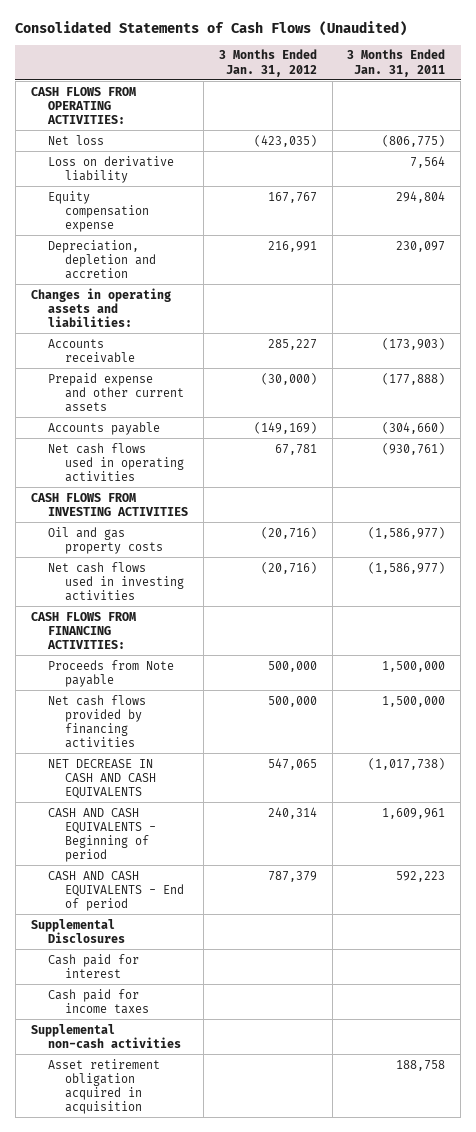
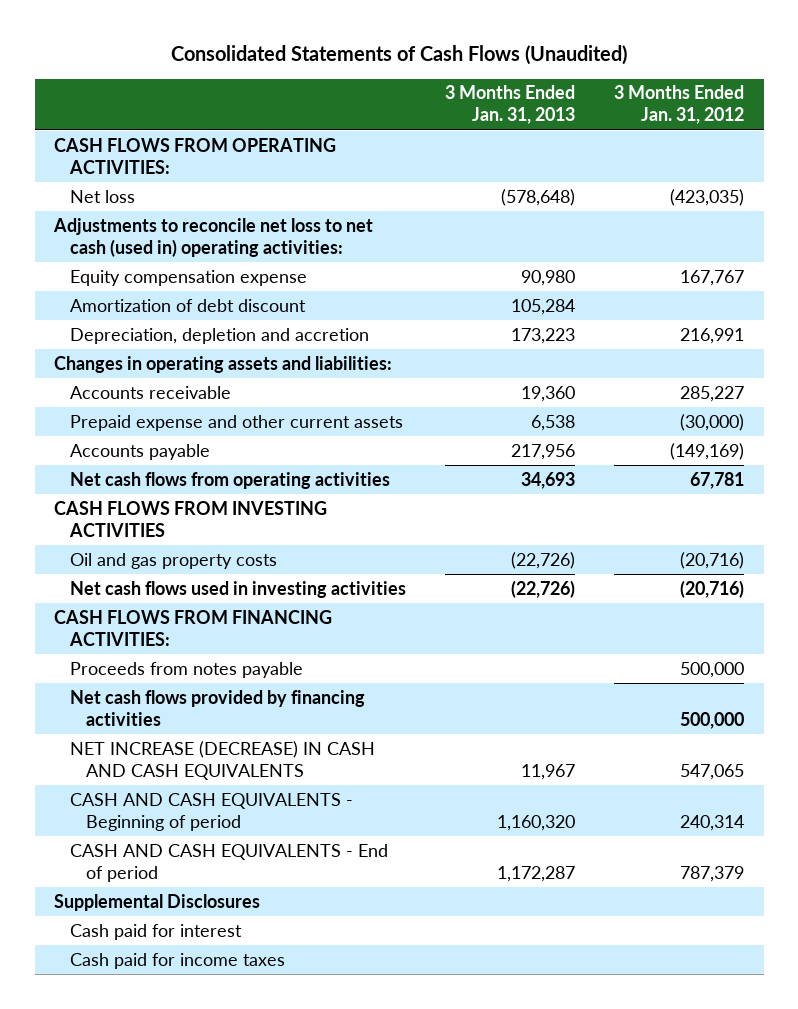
- | 3 Months Ended Jan. 31, 2012 | 3 Months Ended Jan. 31, 2011
+ | 3 Months Ended Jan. 31, 2013 | 3 Months Ended Jan. 31, 2012
- Loss on derivative liability | | 7,564
+ Adjustments to reconcile net loss to net cash (used in) operating activities:
+ Amortization of debt discount | 105,284 |
- Net cash flows used in operating activities | 67,781 | (930,761)
+ Net cash flows from operating activities | 34,693 | 67,781
- Proceeds from Note payable | 500,000 | 1,500,000
+ Proceeds from notes payable | | 500,000
- NET DECREASE IN CASH AND CASH EQUIVALENTS | 547,065 | (1,017,738)
+ NET INCREASE (DECREASE) IN CASH AND CASH EQUIVALENTS | 11,967 | 547,065
- Supplemental non-cash activities
- Asset retirement obligation acquired in acquisition | | 188,758

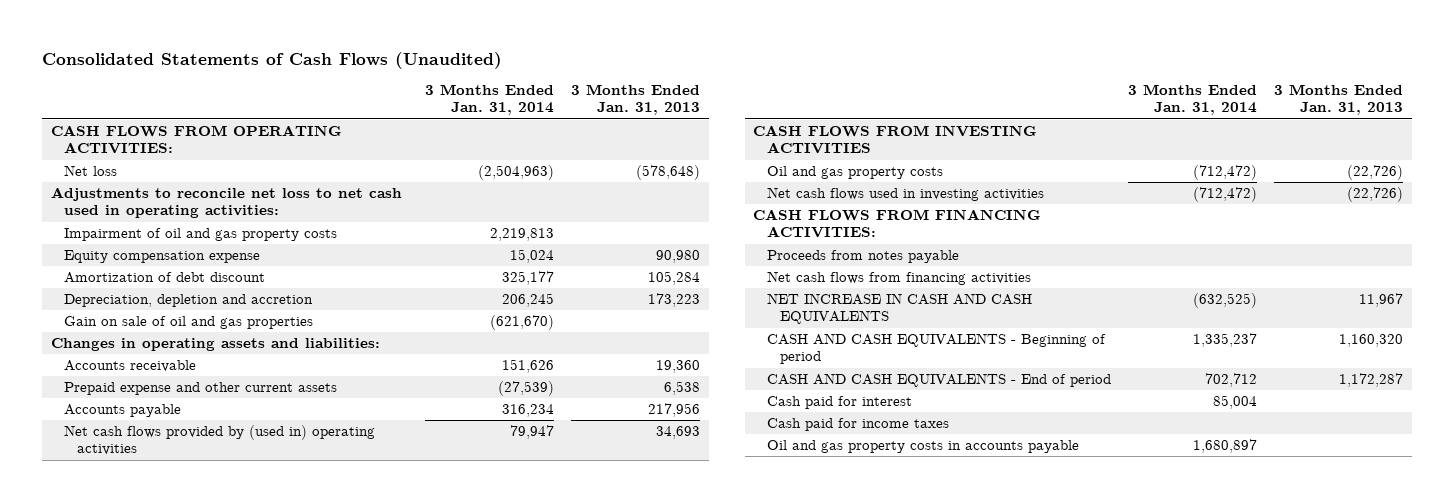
- | 3 Months Ended Jan. 31, 2013 | 3 Months Ended Jan. 31, 2012
+ | 3 Months Ended Jan. 31, 2014 | 3 Months Ended Jan. 31, 2013
- Adjustments to reconcile net loss to net cash (used in) operating activities:
+ Adjustments to reconcile net loss to net cash used in operating activities:
+ Impairment of oil and gas property costs | 2,219,813 |
+ Gain on sale of oil and gas properties | (621,670) |
- Net cash flows from operating activities | 34,693 | 67,781
+ Net cash flows provided by (used in) operating activities | 79,947 | 34,693
- Net cash flows provided by financing activities | | 500,000
- NET INCREASE (DECREASE) IN CASH AND CASH EQUIVALENTS | 11,967 | 547,065
+ Net cash flows from financing activities
+ NET INCREASE IN CASH AND CASH EQUIVALENTS | (632,525) | 11,967
- Supplemental Disclosures
+ Oil and gas property costs in accounts payable | 1,680,897 |

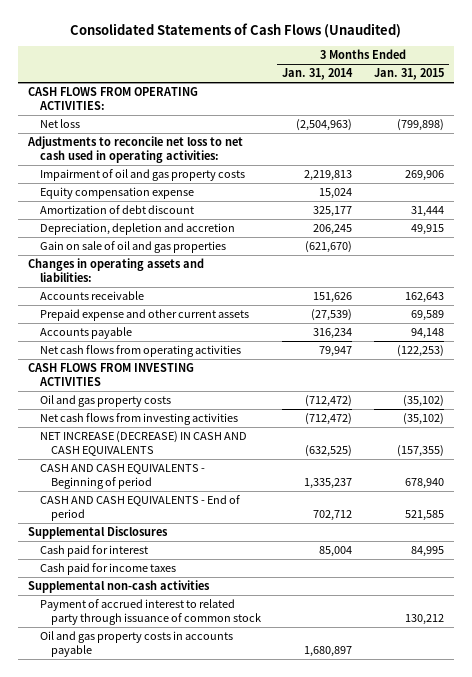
- | 3 Months Ended Jan. 31, 2014 | 3 Months Ended Jan. 31, 2013
+ | 3 Months Ended Jan. 31, 2014 | 3 Months Ended Jan. 31, 2015
- Net cash flows provided by (used in) operating activities | 79,947 | 34,693
+ Net cash flows from operating activities | 79,947 | (122,253)
- Net cash flows used in investing activities | (712,472) | (22,726)
- CASH FLOWS FROM FINANCING ACTIVITIES:
- Proceeds from notes payable
- Net cash flows from financing activities
- NET INCREASE IN CASH AND CASH EQUIVALENTS | (632,525) | 11,967
+ Net cash flows from investing activities | (712,472) | (35,102)
+ NET INCREASE (DECREASE) IN CASH AND CASH EQUIVALENTS | (632,525) | (157,355)
+ Supplemental Disclosures
+ Supplemental non-cash activities
+ Payment of accrued interest to related party through issuance of common stock | | 130,212

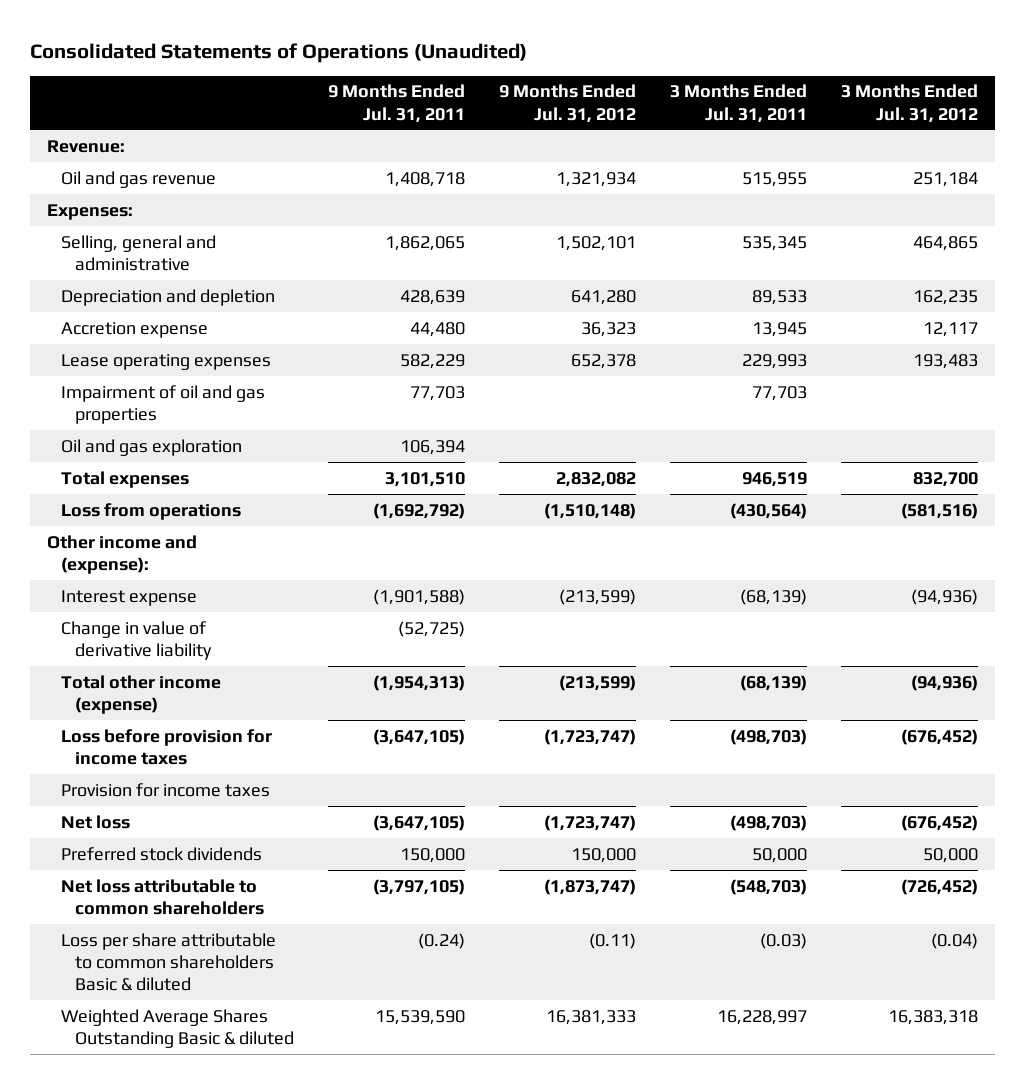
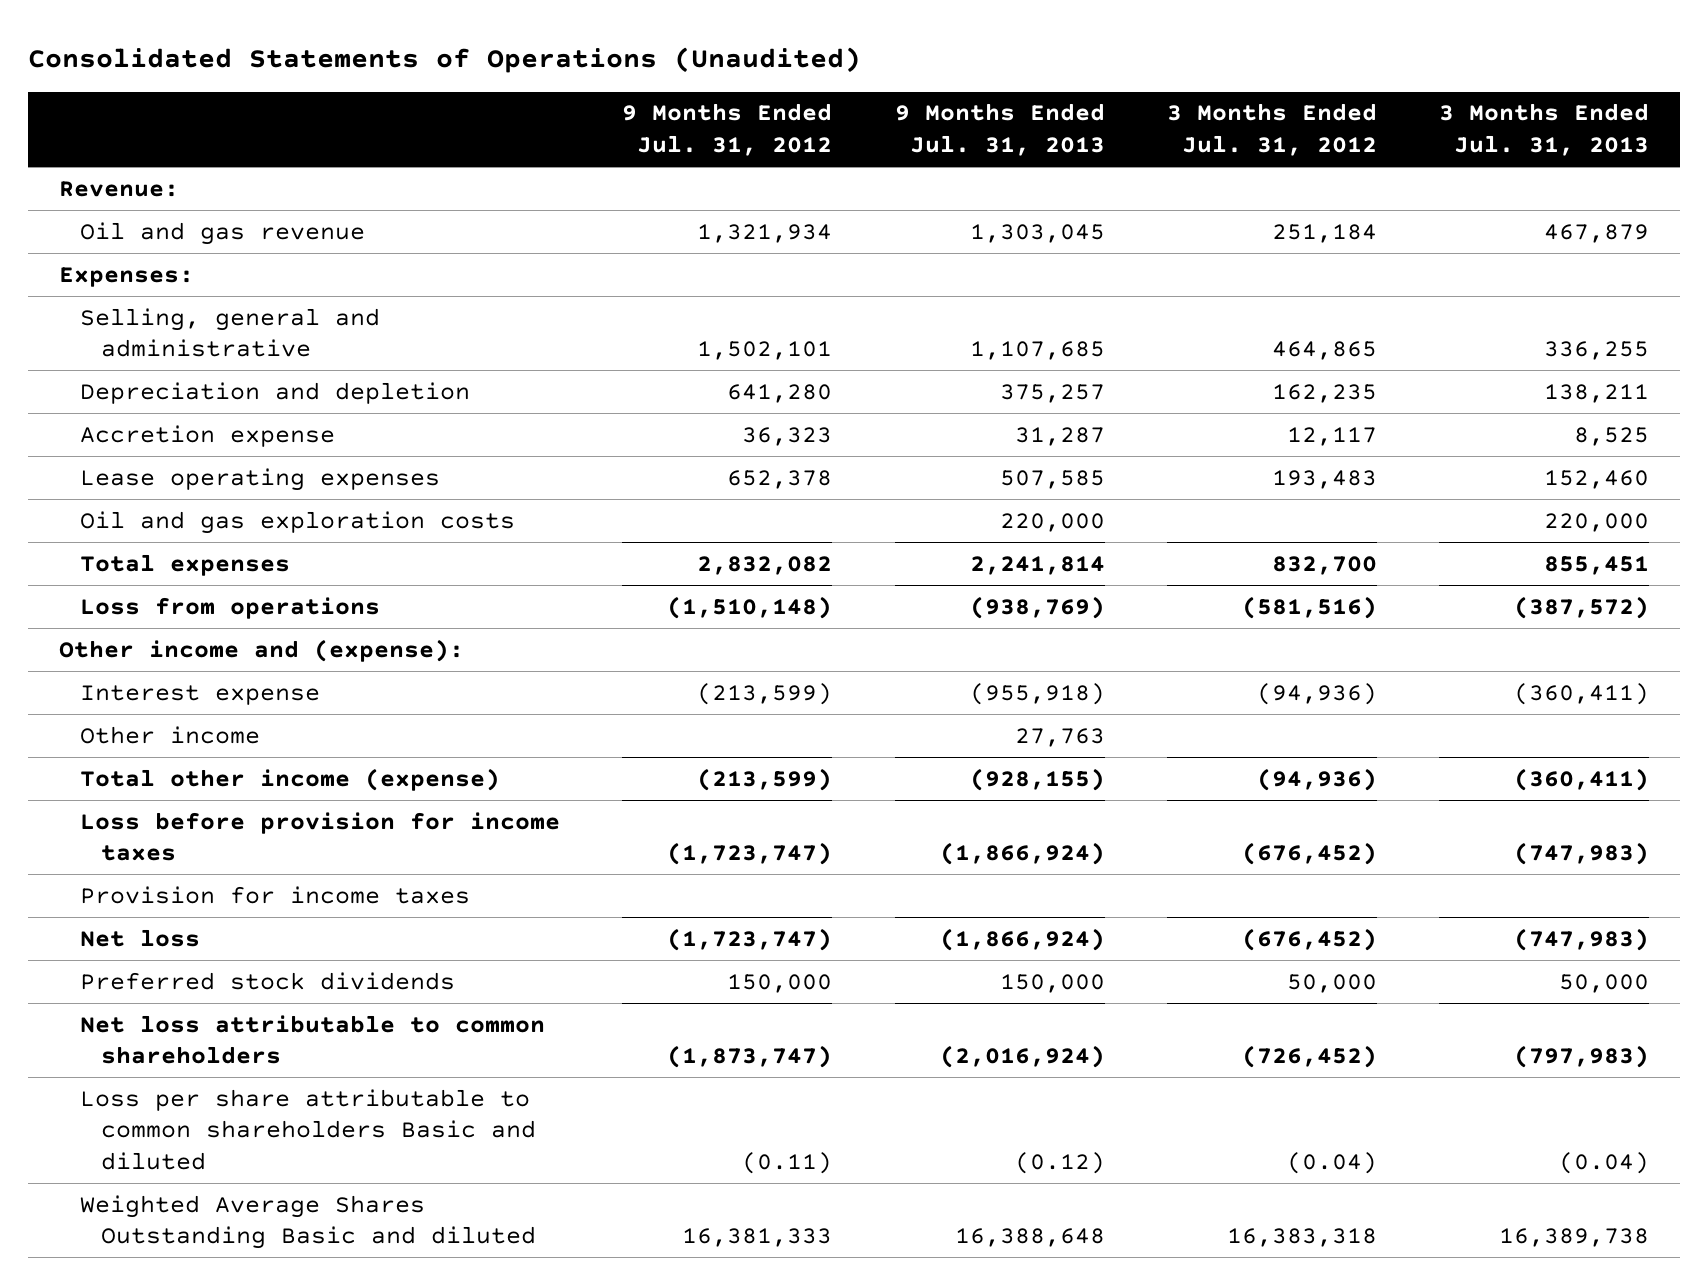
- | 9 Months Ended Jul. 31, 2011 | 9 Months Ended Jul. 31, 2012 | 3 Months Ended Jul. 31, 2011 | 3 Months Ended Jul. 31, 2012
+ | 9 Months Ended Jul. 31, 2012 | 9 Months Ended Jul. 31, 2013 | 3 Months Ended Jul. 31, 2012 | 3 Months Ended Jul. 31, 2013
- Impairment of oil and gas properties | 77,703 | | 77,703 |
- Oil and gas exploration | 106,394 | | |
+ Oil and gas exploration costs | | 220,000 | | 220,000
- Change in value of derivative liability | (52,725) | | |
+ Other income | | 27,763 | |
- Loss per share attributable to common shareholders Basic & diluted | (0.24) | (0.11) | (0.03) | (0.04)
- Weighted Average Shares Outstanding Basic & diluted | 15,539,590 | 16,381,333 | 16,228,997 | 16,383,318
+ Loss per share attributable to common shareholders Basic and diluted | (0.11) | (0.12) | (0.04) | (0.04)
+ Weighted Average Shares Outstanding Basic and diluted | 16,381,333 | 16,388,648 | 16,383,318 | 16,389,738

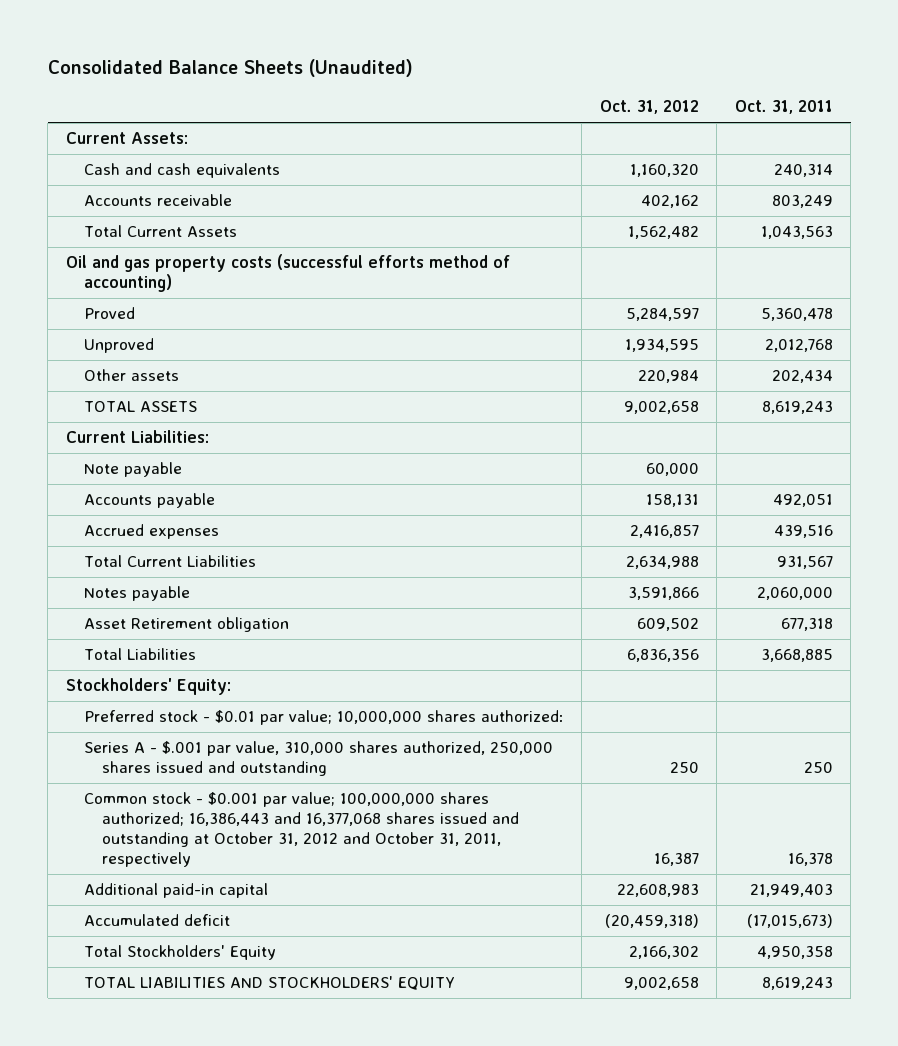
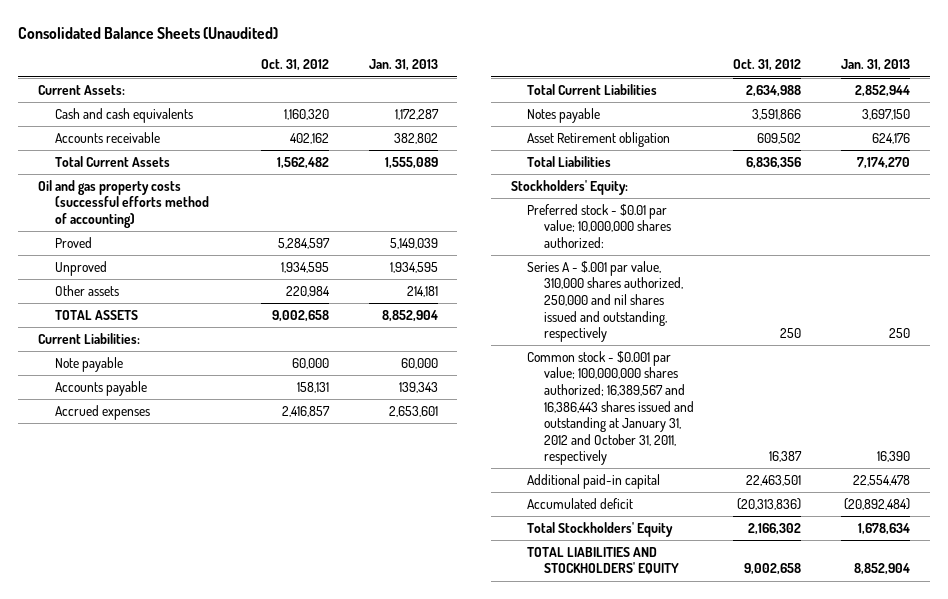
- | Oct. 31, 2012 | Oct. 31, 2011
+ | Oct. 31, 2012 | Jan. 31, 2013
- Series A - $.001 par value, 310,000 shares authorized, 250,000 shares issued and outstanding | 250 | 250
- Common stock - $0.001 par value; 100,000,000 shares authorized; 16,386,443 and 16,377,068 shares issued and outstanding at October 31, 2012 and October 31, 2011, respectively | 16,387 | 16,378
- Additional paid-in capital | 22,608,983 | 21,949,403
- Accumulated deficit | (20,459,318) | (17,015,673)
+ Series A - $.001 par value, 310,000 shares authorized, 250,000 and nil shares issued and outstanding, respectively | 250 | 250
+ Common stock - $0.001 par value; 100,000,000 shares authorized; 16,389,567 and 16,386,443 shares issued and outstanding at January 31, 2012 and October 31, 2011, respectively | 16,387 | 16,390
+ Additional paid-in capital | 22,463,501 | 22,554,478
+ Accumulated deficit | (20,313,836) | (20,892,484)

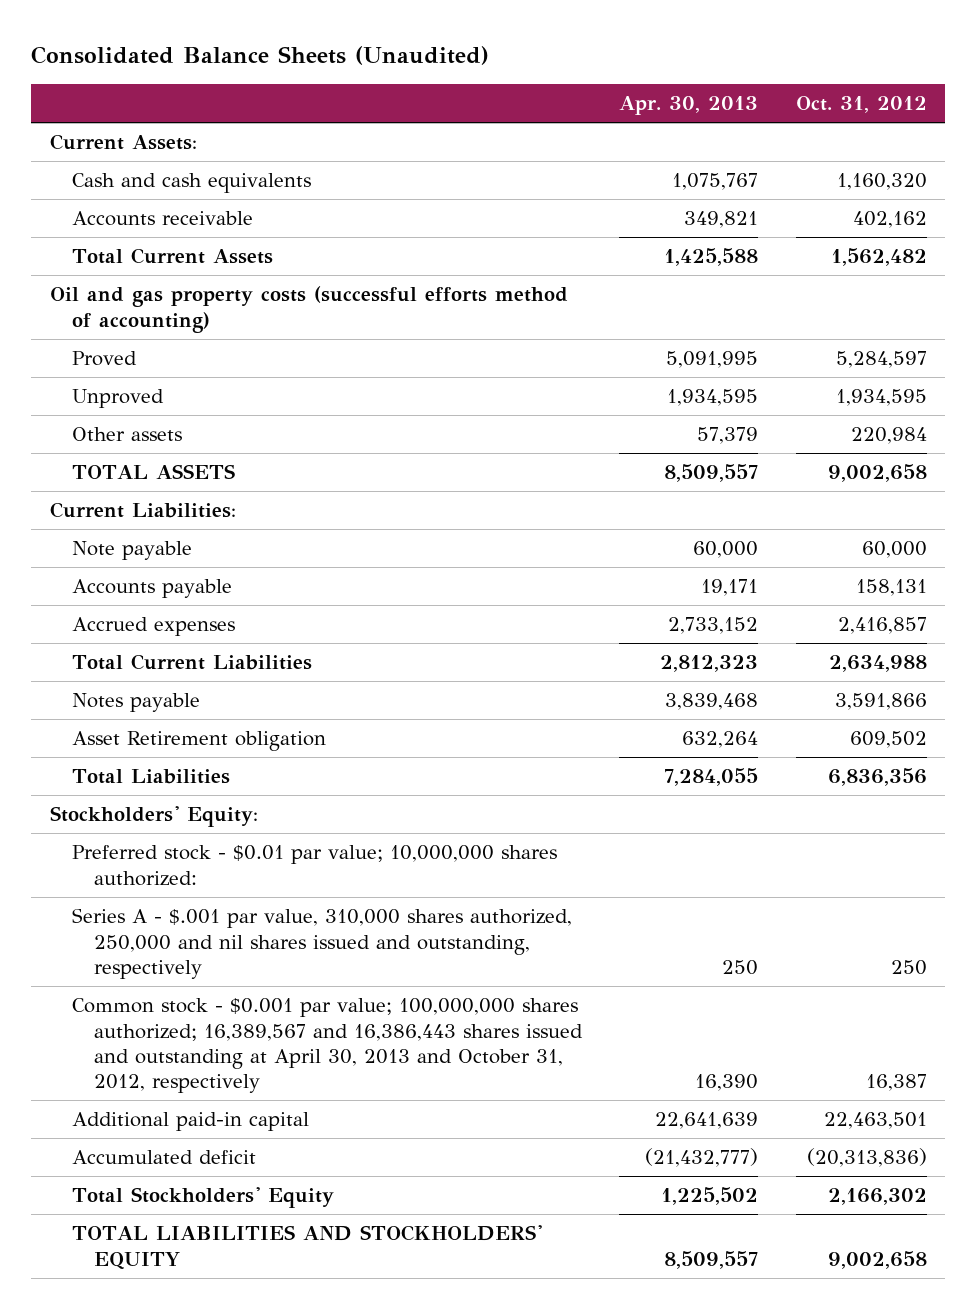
- | Oct. 31, 2012 | Jan. 31, 2013
+ | Apr. 30, 2013 | Oct. 31, 2012
- Common stock - $0.001 par value; 100,000,000 shares authorized; 16,389,567 and 16,386,443 shares issued and outstanding at January 31, 2012 and October 31, 2011, respectively | 16,387 | 16,390
+ Common stock - $0.001 par value; 100,000,000 shares authorized; 16,389,567 and 16,386,443 shares issued and outstanding at April 30, 2013 and October 31, 2012, respectively | 16,390 | 16,387

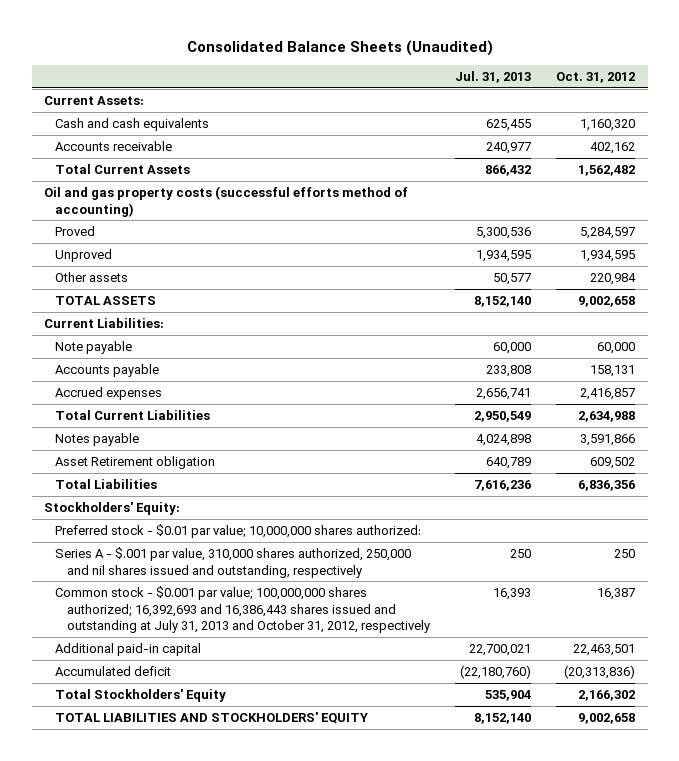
- | Apr. 30, 2013 | Oct. 31, 2012
+ | Jul. 31, 2013 | Oct. 31, 2012
- Common stock - $0.001 par value; 100,000,000 shares authorized; 16,389,567 and 16,386,443 shares issued and outstanding at April 30, 2013 and October 31, 2012, respectively | 16,390 | 16,387
+ Common stock - $0.001 par value; 100,000,000 shares authorized; 16,392,693 and 16,386,443 shares issued and outstanding at July 31, 2013 and October 31, 2012, respectively | 16,393 | 16,387

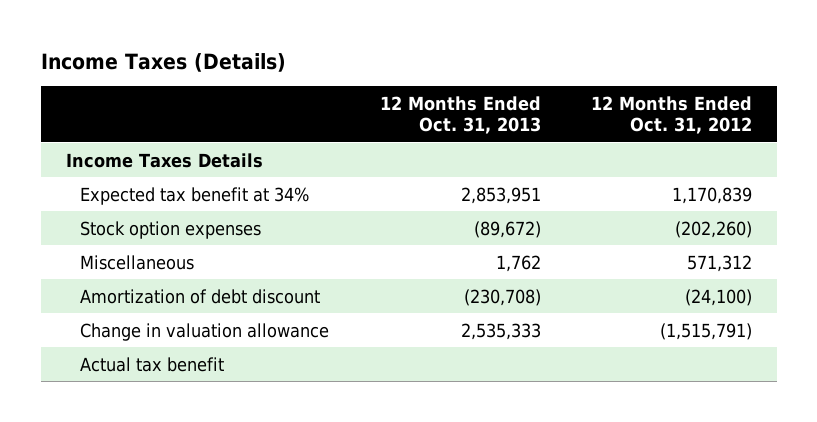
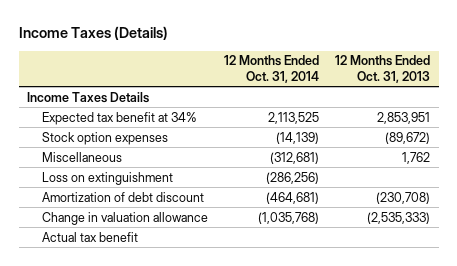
- | 12 Months Ended Oct. 31, 2013 | 12 Months Ended Oct. 31, 2012
+ | 12 Months Ended Oct. 31, 2014 | 12 Months Ended Oct. 31, 2013
+ Loss on extinguishment | (286,256) |
- Change in valuation allowance | 2,535,333 | (1,515,791)
+ Change in valuation allowance | (1,035,768) | (2,535,333)

